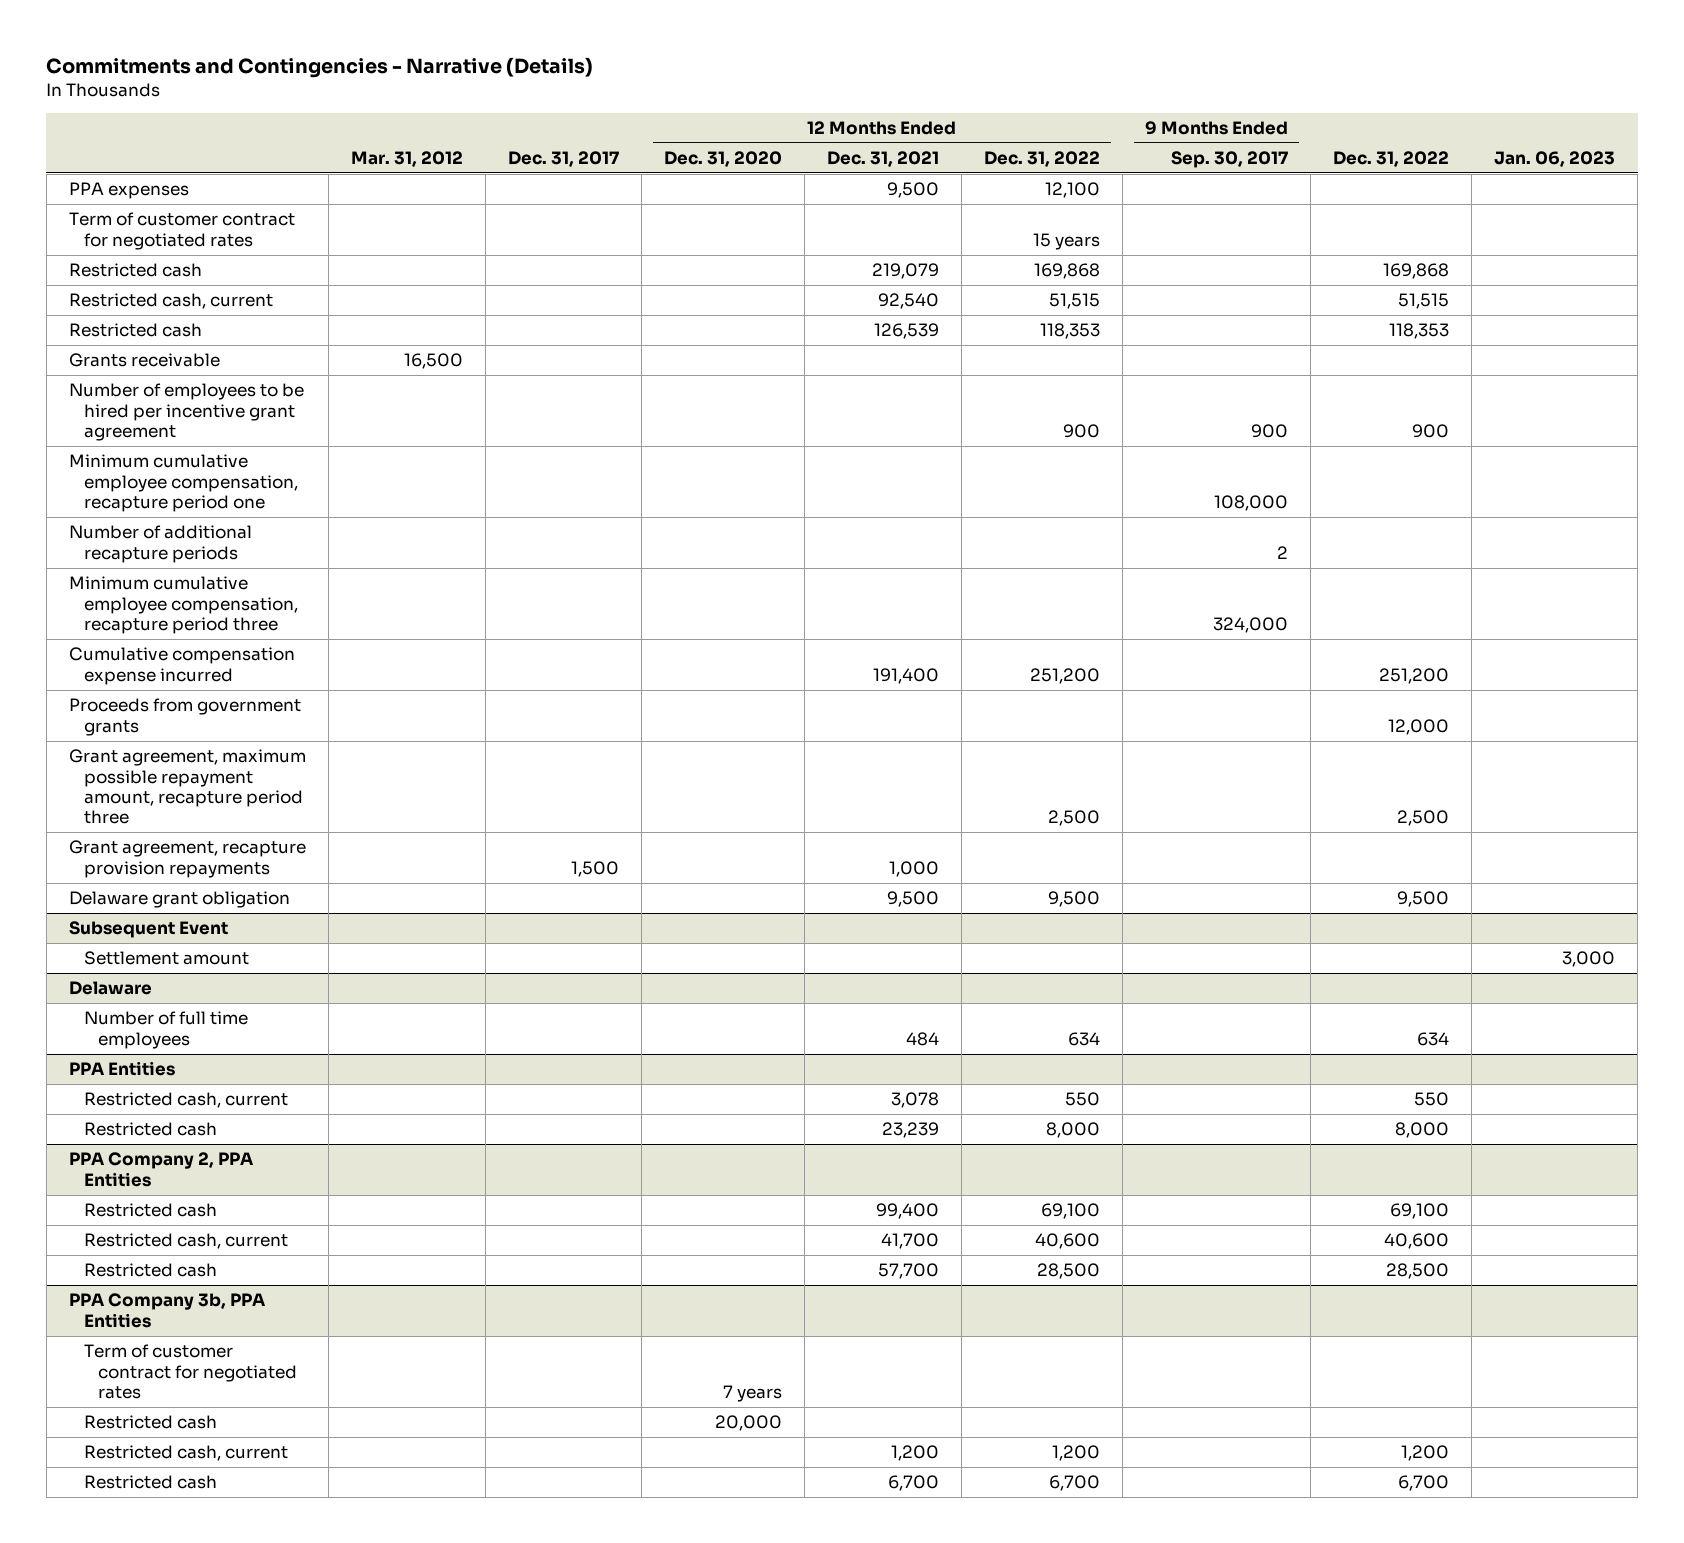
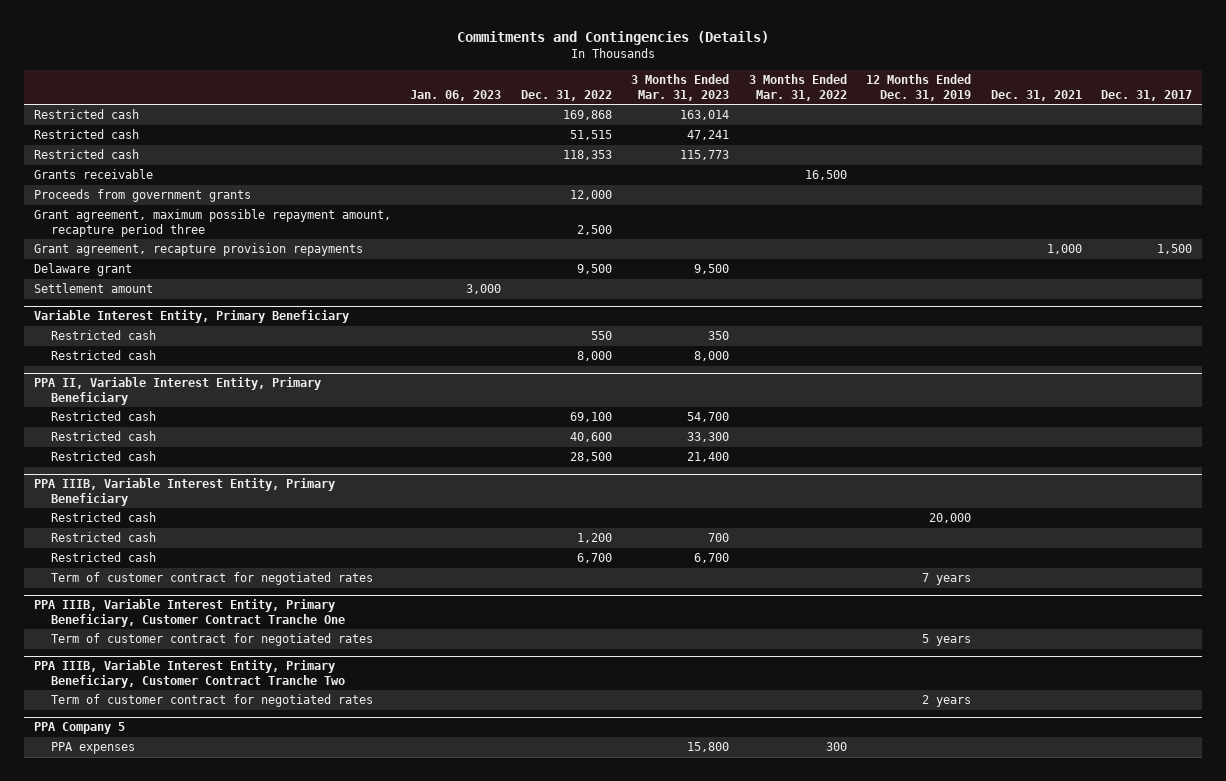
- Commitments and Contingencies - Narrative (Details)
+ Commitments and Contingencies (Details)
- | Mar. 31, 2012 | Dec. 31, 2017 | 12 Months Ended Dec. 31, 2020 | 12 Months Ended Dec. 31, 2021 | 12 Months Ended Dec. 31, 2022 | 9 Months Ended Sep. 30, 2017 | Dec. 31, 2022 | Jan. 06, 2023
+ | Jan. 06, 2023 | Dec. 31, 2022 | 3 Months Ended Mar. 31, 2023 | 3 Months Ended Mar. 31, 2022 | 12 Months Ended Dec. 31, 2019 | Dec. 31, 2021 | Dec. 31, 2017
- PPA expenses | | | | 9,500 | 12,100 | | |
- Term of customer contract for negotiated rates | | | | | 15 years | | |
- Restricted cash, current | | | | 92,540 | 51,515 | | 51,515 |
+ Restricted cash | | 51,515 | 47,241 | | | |
- Number of employees to be hired per incentive grant agreement | | | | | 900 | 900 | 900 |
- Minimum cumulative employee compensation, recapture period one | | | | | | 108,000 | |
- Number of additional recapture periods | | | | | | 2 | |
- Minimum cumulative employee compensation, recapture period three | | | | | | 324,000 | |
- Cumulative compensation expense incurred | | | | 191,400 | 251,200 | | 251,200 |
- Delaware grant obligation | | | | 9,500 | 9,500 | | 9,500 |
- Subsequent Event
+ Delaware grant | | 9,500 | 9,500 | | | |
- Delaware
- Number of full time employees | | | | 484 | 634 | | 634 |
- PPA Entities
- Restricted cash, current | | | | 3,078 | 550 | | 550 |
+ Variable Interest Entity, Primary Beneficiary
+ Restricted cash | | 550 | 350 | | | |
- PPA Company 2, PPA Entities
+ PPA II, Variable Interest Entity, Primary Beneficiary
- Restricted cash, current | | | | 41,700 | 40,600 | | 40,600 |
+ Restricted cash | | 40,600 | 33,300 | | | |
- PPA Company 3b, PPA Entities
- Term of customer contract for negotiated rates | | | 7 years | | | | |
+ PPA IIIB, Variable Interest Entity, Primary Beneficiary
- Restricted cash, current | | | | 1,200 | 1,200 | | 1,200 |
+ Restricted cash | | 1,200 | 700 | | | |
+ Term of customer contract for negotiated rates | | | | | 7 years | |
+ PPA IIIB, Variable Interest Entity, Primary Beneficiary, Customer Contract Tranche One
+ Term of customer contract for negotiated rates | | | | | 5 years | |
+ PPA IIIB, Variable Interest Entity, Primary Beneficiary, Customer Contract Tranche Two
+ Term of customer contract for negotiated rates | | | | | 2 years | |
+ PPA Company 5
+ PPA expenses | | | 15,800 | 300 | | |

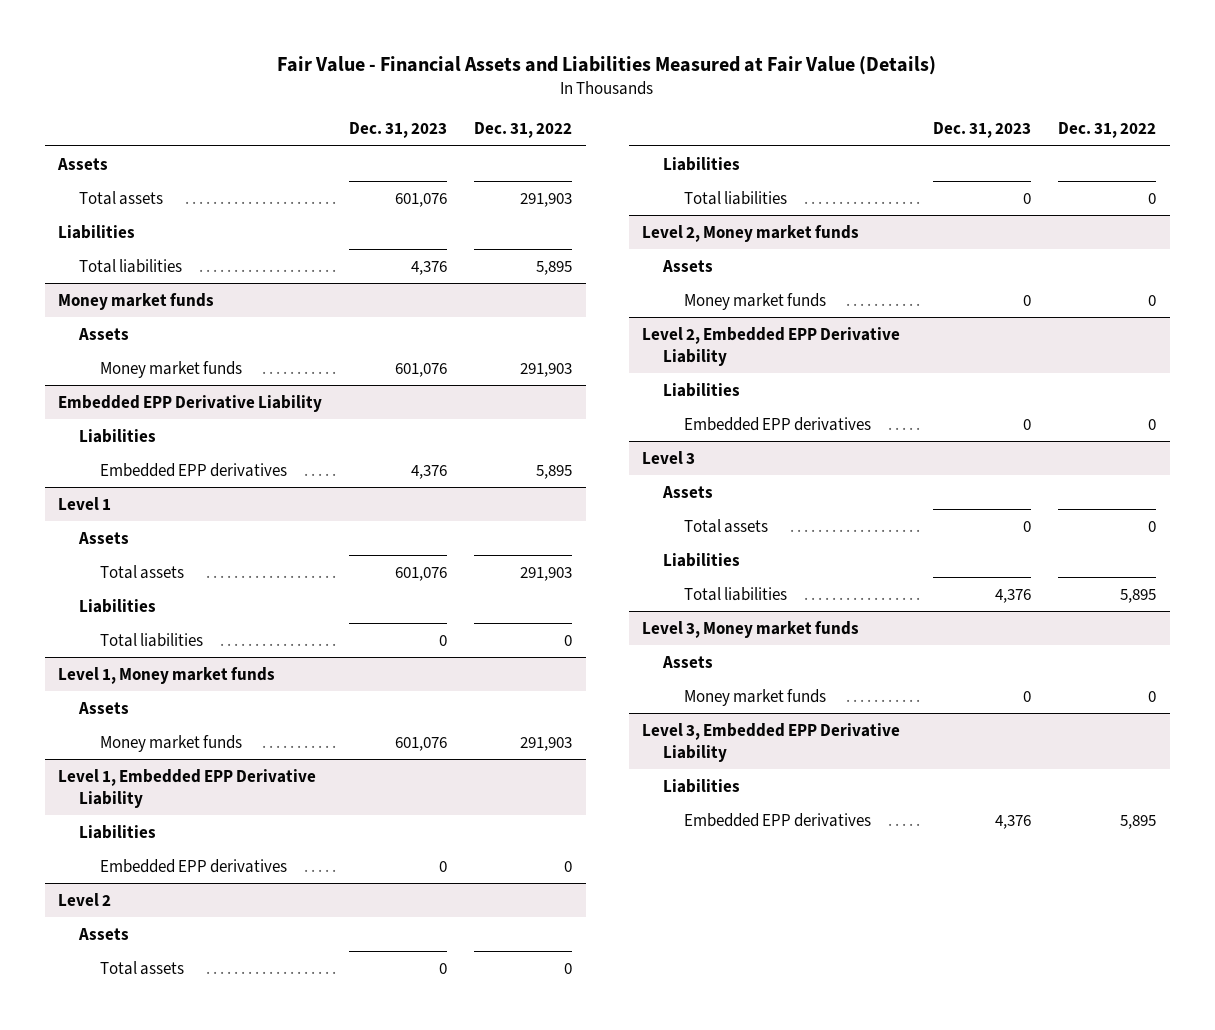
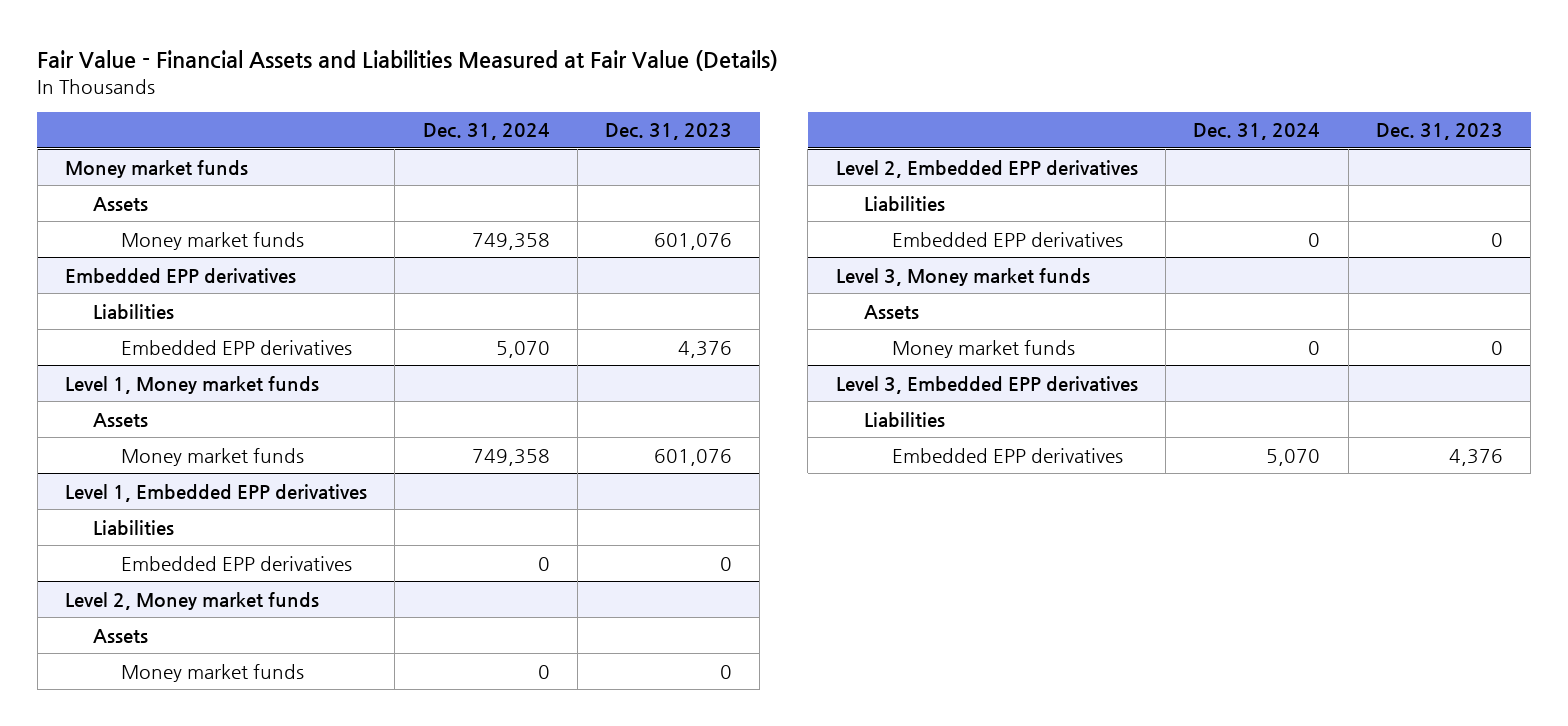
- | Dec. 31, 2023 | Dec. 31, 2022
+ | Dec. 31, 2024 | Dec. 31, 2023
- Assets
- Total assets | 601,076 | 291,903
- Liabilities
- Total liabilities | 4,376 | 5,895
- Embedded EPP Derivative Liability
+ Embedded EPP derivatives
- Level 1
- Assets
- Total assets | 601,076 | 291,903
- Liabilities
- Total liabilities | 0 | 0
- Level 1, Embedded EPP Derivative Liability
+ Level 1, Embedded EPP derivatives
- Level 2
- Assets
- Total assets | 0 | 0
- Liabilities
- Total liabilities | 0 | 0
- Level 2, Embedded EPP Derivative Liability
+ Level 2, Embedded EPP derivatives
- Level 3
- Assets
- Total assets | 0 | 0
- Liabilities
- Total liabilities | 4,376 | 5,895
- Level 3, Embedded EPP Derivative Liability
+ Level 3, Embedded EPP derivatives

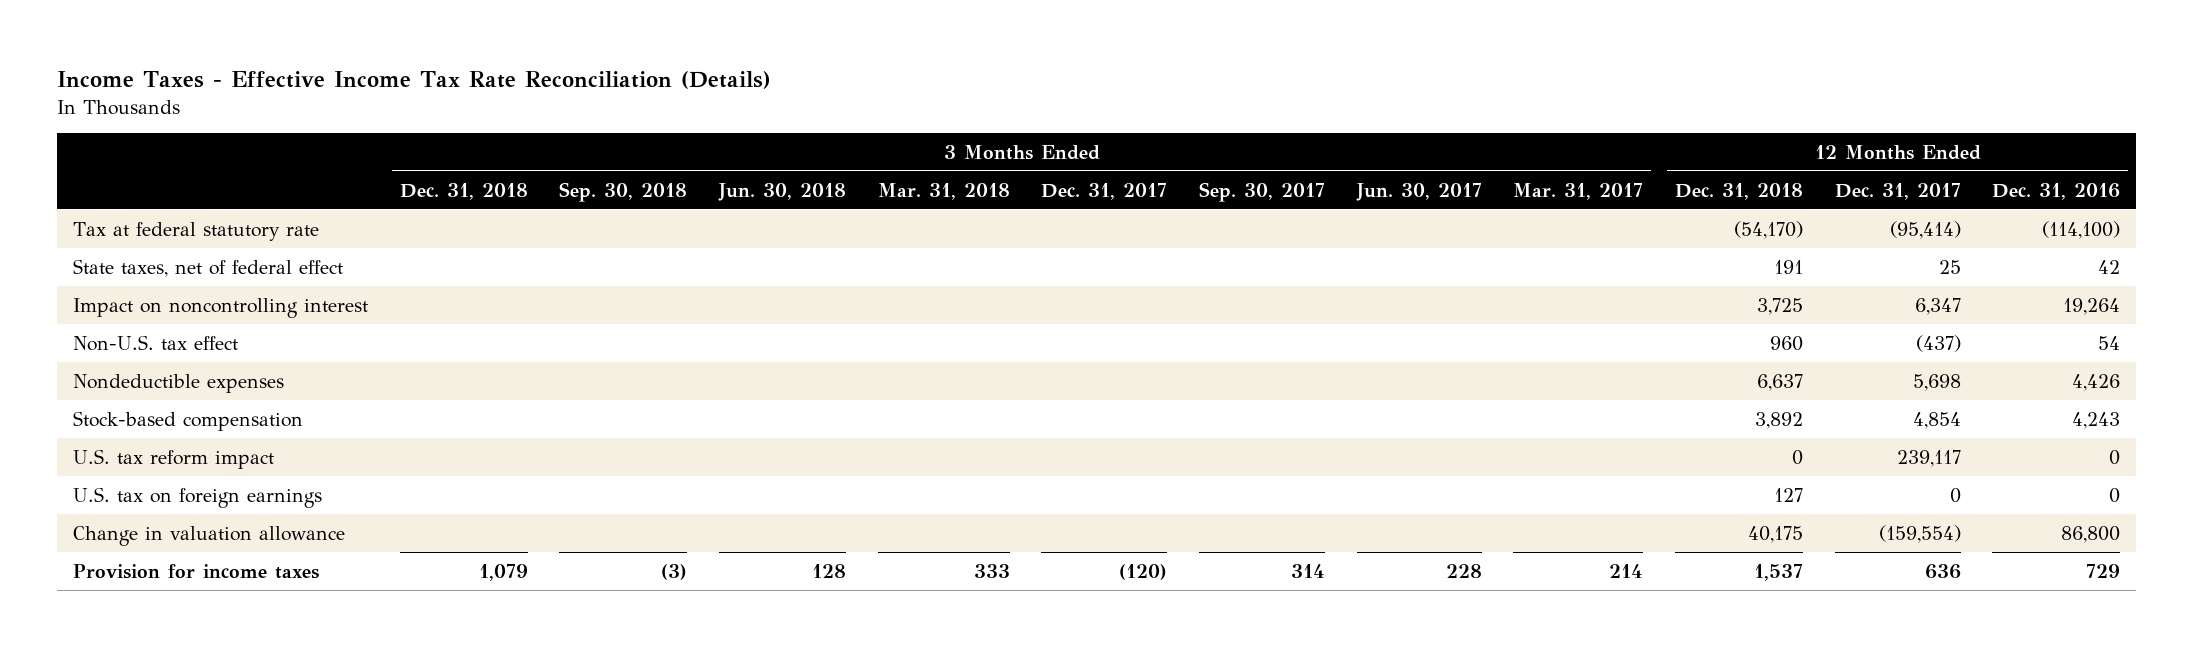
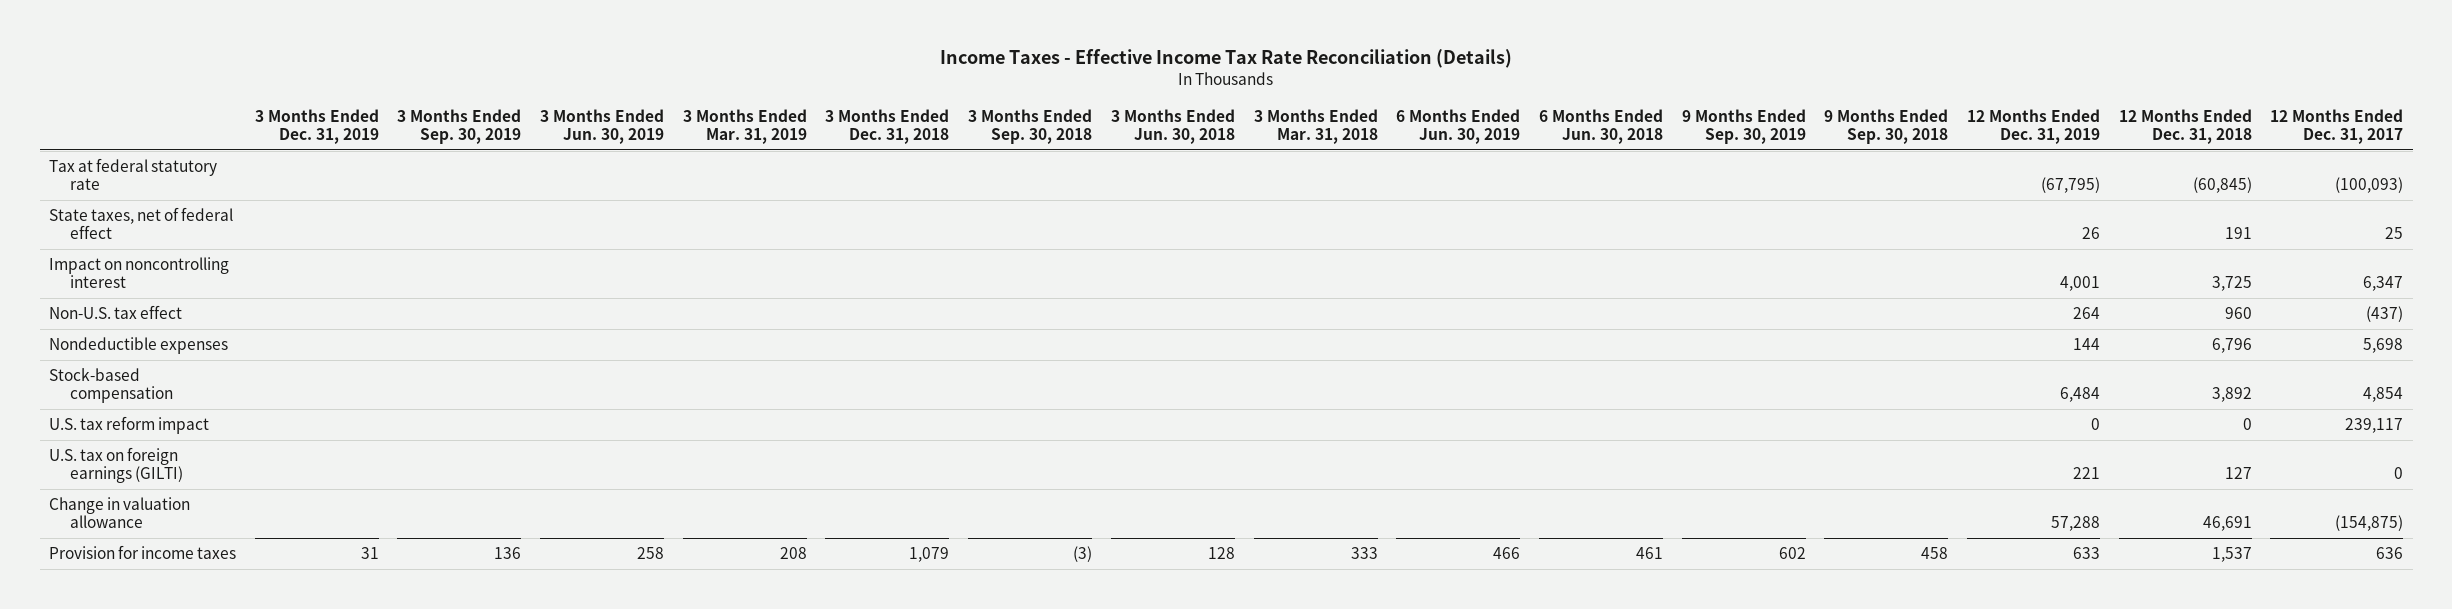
- | 3 Months Ended Dec. 31, 2018 | 3 Months Ended Sep. 30, 2018 | 3 Months Ended Jun. 30, 2018 | 3 Months Ended Mar. 31, 2018 | 3 Months Ended Dec. 31, 2017 | 3 Months Ended Sep. 30, 2017 | 3 Months Ended Jun. 30, 2017 | 3 Months Ended Mar. 31, 2017 | 12 Months Ended Dec. 31, 2018 | 12 Months Ended Dec. 31, 2017 | 12 Months Ended Dec. 31, 2016
+ | 3 Months Ended Dec. 31, 2019 | 3 Months Ended Sep. 30, 2019 | 3 Months Ended Jun. 30, 2019 | 3 Months Ended Mar. 31, 2019 | 3 Months Ended Dec. 31, 2018 | 3 Months Ended Sep. 30, 2018 | 3 Months Ended Jun. 30, 2018 | 3 Months Ended Mar. 31, 2018 | 6 Months Ended Jun. 30, 2019 | 6 Months Ended Jun. 30, 2018 | 9 Months Ended Sep. 30, 2019 | 9 Months Ended Sep. 30, 2018 | 12 Months Ended Dec. 31, 2019 | 12 Months Ended Dec. 31, 2018 | 12 Months Ended Dec. 31, 2017
- Tax at federal statutory rate | | | | | | | | | (54,170) | (95,414) | (114,100)
+ Tax at federal statutory rate | | | | | | | | | | | | | (67,795) | (60,845) | (100,093)
- Nondeductible expenses | | | | | | | | | 6,637 | 5,698 | 4,426
+ Nondeductible expenses | | | | | | | | | | | | | 144 | 6,796 | 5,698
- U.S. tax on foreign earnings | | | | | | | | | 127 | 0 | 0
- Change in valuation allowance | | | | | | | | | 40,175 | (159,554) | 86,800
+ U.S. tax on foreign earnings (GILTI) | | | | | | | | | | | | | 221 | 127 | 0
+ Change in valuation allowance | | | | | | | | | | | | | 57,288 | 46,691 | (154,875)

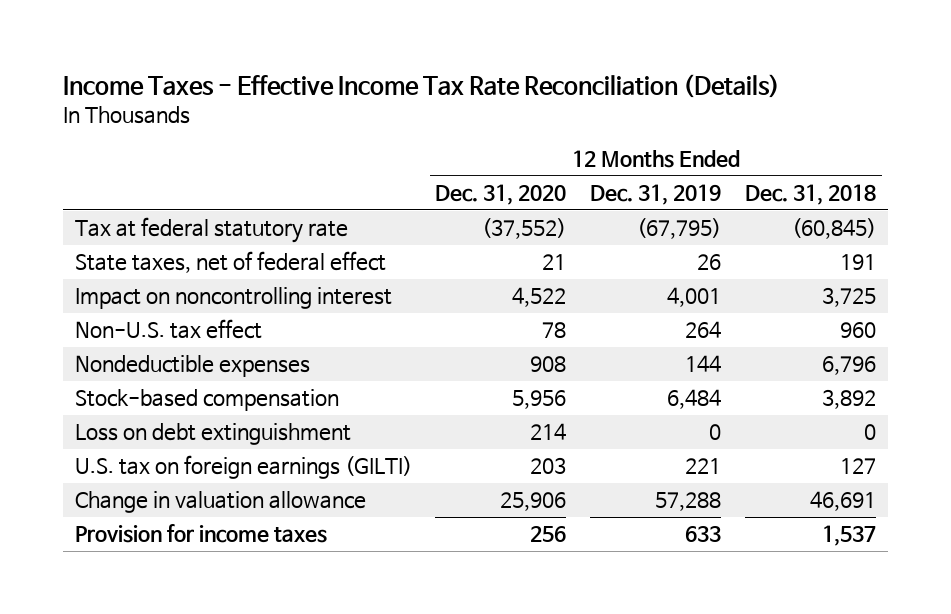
- | 3 Months Ended Dec. 31, 2019 | 3 Months Ended Sep. 30, 2019 | 3 Months Ended Jun. 30, 2019 | 3 Months Ended Mar. 31, 2019 | 3 Months Ended Dec. 31, 2018 | 3 Months Ended Sep. 30, 2018 | 3 Months Ended Jun. 30, 2018 | 3 Months Ended Mar. 31, 2018 | 6 Months Ended Jun. 30, 2019 | 6 Months Ended Jun. 30, 2018 | 9 Months Ended Sep. 30, 2019 | 9 Months Ended Sep. 30, 2018 | 12 Months Ended Dec. 31, 2019 | 12 Months Ended Dec. 31, 2018 | 12 Months Ended Dec. 31, 2017
+ | 12 Months Ended Dec. 31, 2020 | 12 Months Ended Dec. 31, 2019 | 12 Months Ended Dec. 31, 2018
- U.S. tax reform impact | | | | | | | | | | | | | 0 | 0 | 239,117
+ Loss on debt extinguishment | 214 | 0 | 0

